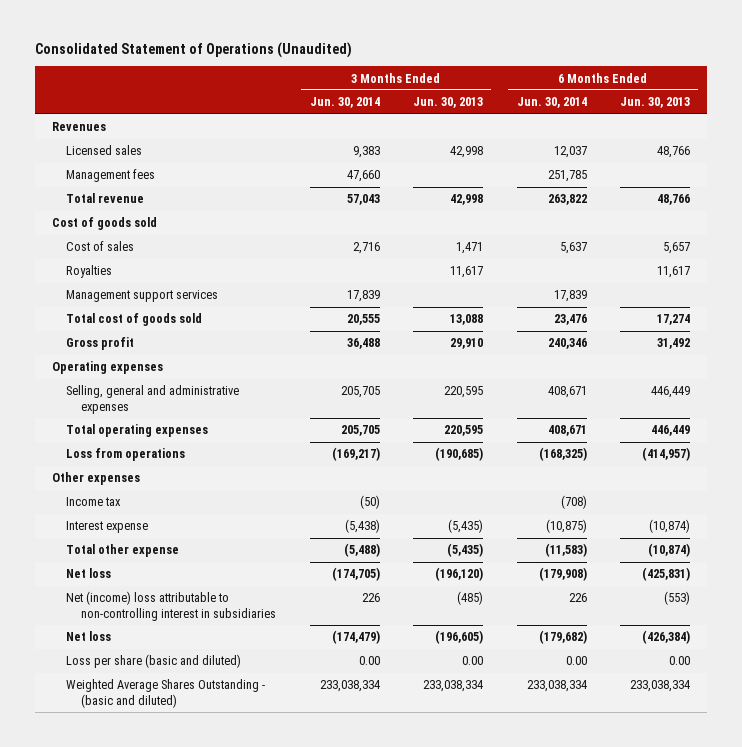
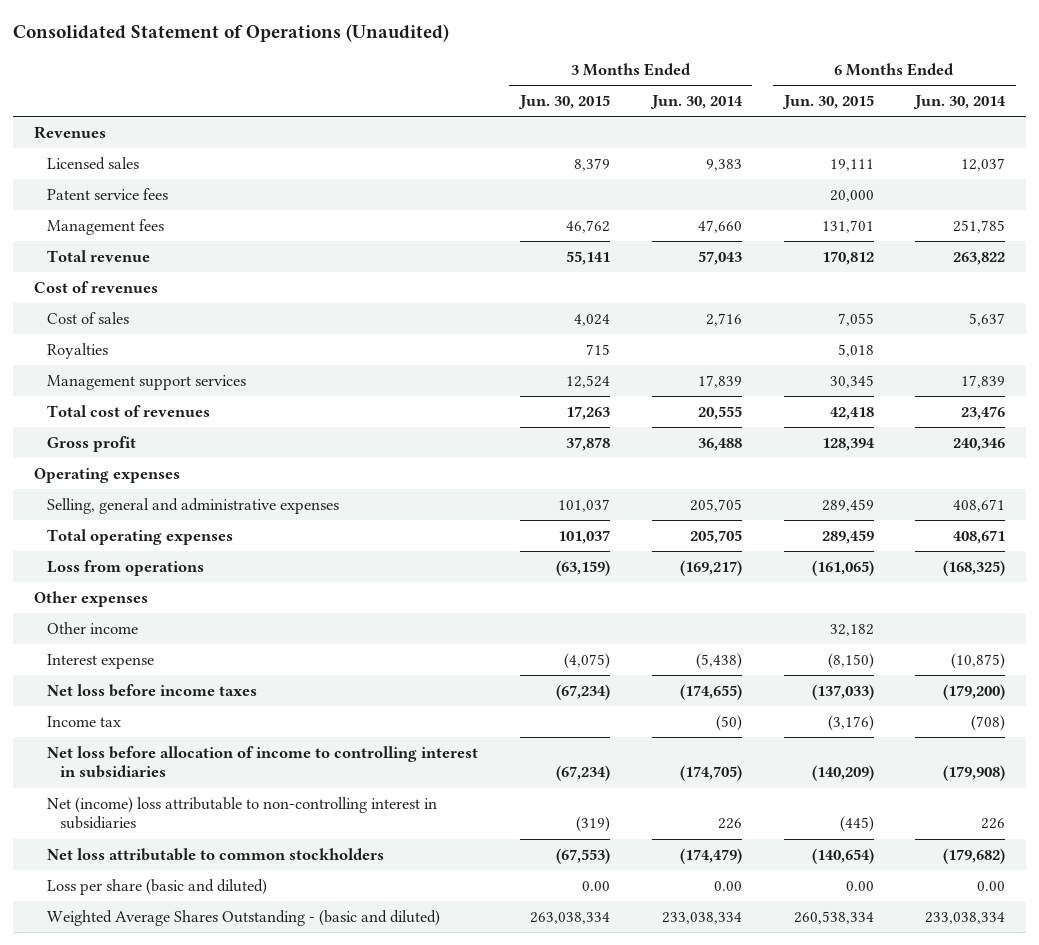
- | 3 Months Ended Jun. 30, 2014 | 3 Months Ended Jun. 30, 2013 | 6 Months Ended Jun. 30, 2014 | 6 Months Ended Jun. 30, 2013
+ | 3 Months Ended Jun. 30, 2015 | 3 Months Ended Jun. 30, 2014 | 6 Months Ended Jun. 30, 2015 | 6 Months Ended Jun. 30, 2014
+ Patent service fees | | | 20,000 |
- Cost of goods sold
+ Cost of revenues
- Total cost of goods sold | 20,555 | 13,088 | 23,476 | 17,274
+ Total cost of revenues | 17,263 | 20,555 | 42,418 | 23,476
+ Other income | | | 32,182 |
- Total other expense | (5,488) | (5,435) | (11,583) | (10,874)
- Net loss | (174,705) | (196,120) | (179,908) | (425,831)
+ Net loss before income taxes | (67,234) | (174,655) | (137,033) | (179,200)
moved down: Income tax | | (50) | (3,176) | (708)
+ Net loss before allocation of income to controlling interest in subsidiaries | (67,234) | (174,705) | (140,209) | (179,908)
- Net loss | (174,479) | (196,605) | (179,682) | (426,384)
+ Net loss attributable to common stockholders | (67,553) | (174,479) | (140,654) | (179,682)

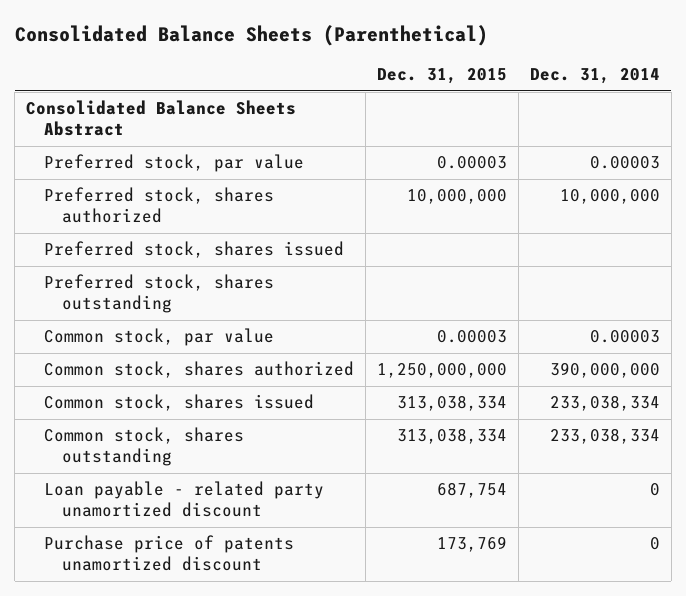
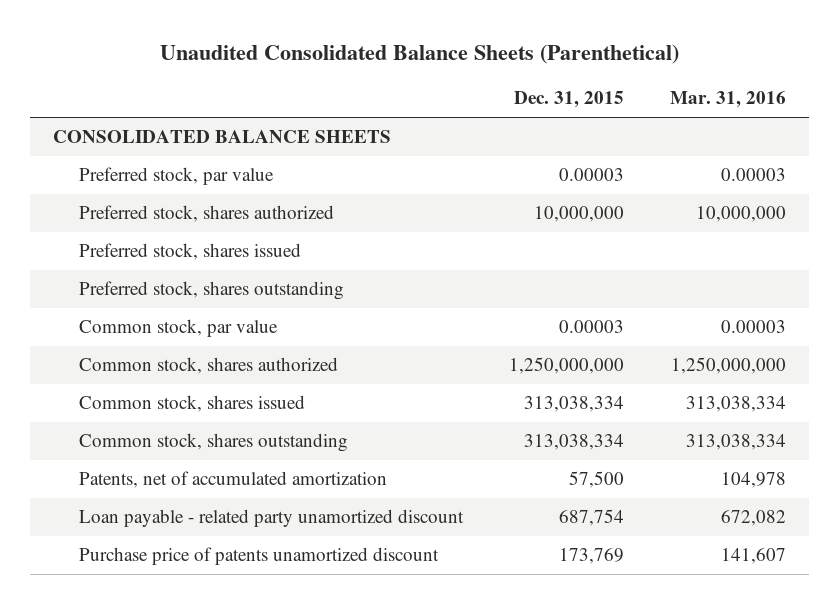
- Consolidated Balance Sheets (Parenthetical)
+ Unaudited Consolidated Balance Sheets (Parenthetical)
- | Dec. 31, 2015 | Dec. 31, 2014
+ | Dec. 31, 2015 | Mar. 31, 2016
- Consolidated Balance Sheets Abstract
+ CONSOLIDATED BALANCE SHEETS
+ Patents, net of accumulated amortization | 57,500 | 104,978

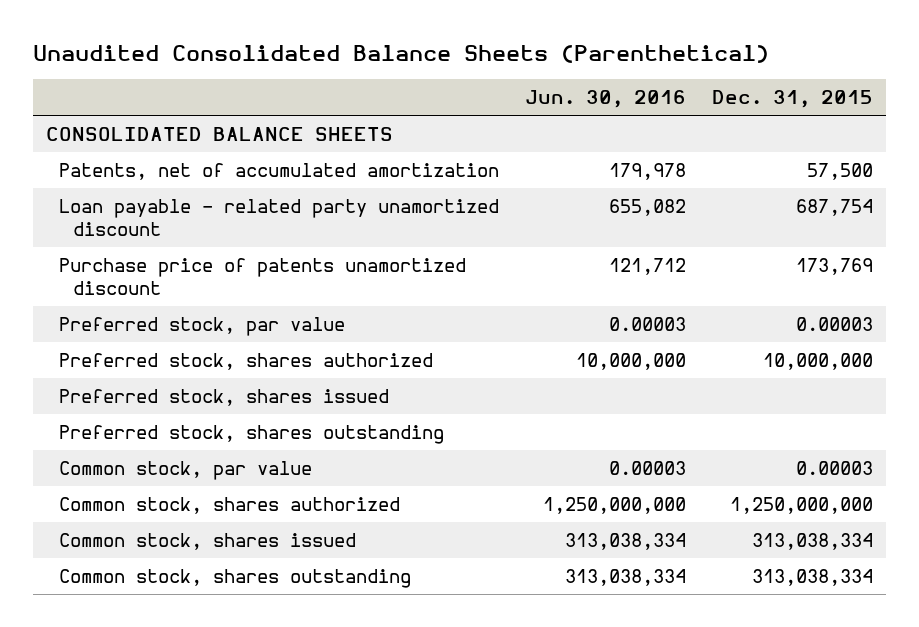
- | Dec. 31, 2015 | Mar. 31, 2016
+ | Jun. 30, 2016 | Dec. 31, 2015
moved up: Patents, net of accumulated amortization | 179,978 | 57,500
moved up: Loan payable - related party unamortized discount | 655,082 | 687,754
moved up: Purchase price of patents unamortized discount | 121,712 | 173,769

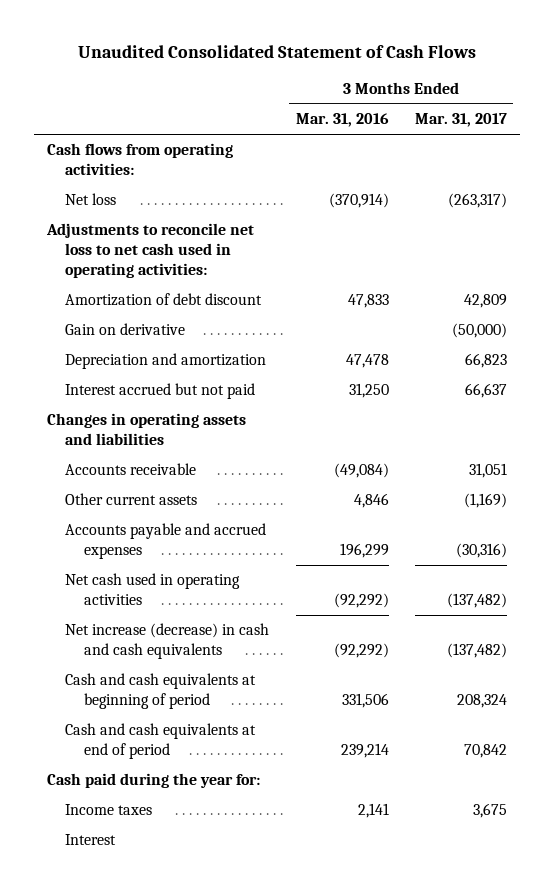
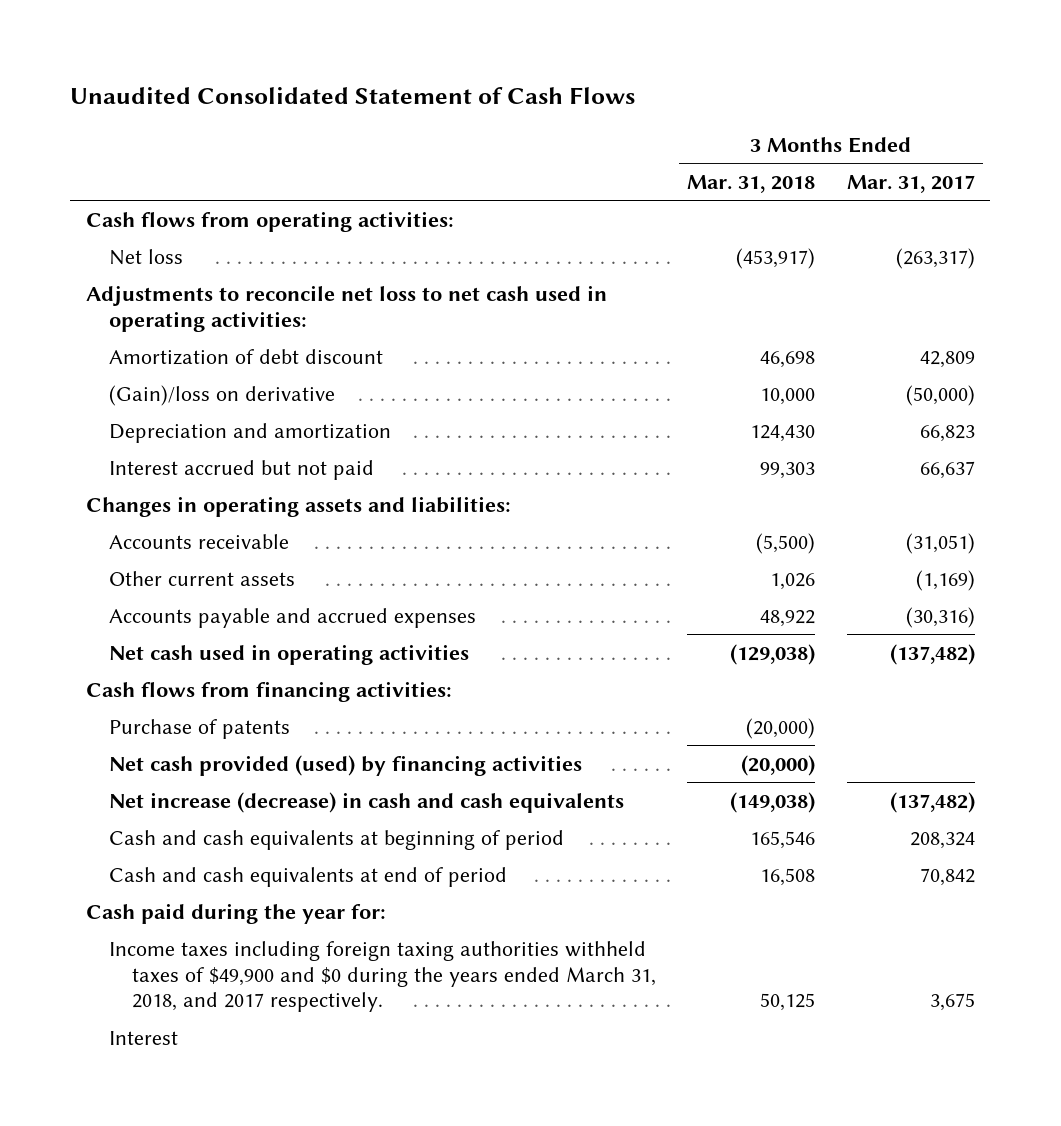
- | 3 Months Ended Mar. 31, 2016 | 3 Months Ended Mar. 31, 2017
+ | 3 Months Ended Mar. 31, 2018 | 3 Months Ended Mar. 31, 2017
- Gain on derivative | | (50,000)
+ (Gain)/loss on derivative | 10,000 | (50,000)
- Changes in operating assets and liabilities
- Accounts receivable | (49,084) | 31,051
+ Changes in operating assets and liabilities:
+ Accounts receivable | (5,500) | (31,051)
+ Cash flows from financing activities:
+ Purchase of patents | (20,000) |
+ Net cash provided (used) by financing activities | (20,000) |
- Income taxes | 2,141 | 3,675
+ Income taxes including foreign taxing authorities withheld taxes of $49,900 and $0 during the years ended March 31, 2018, and 2017 respectively. | 50,125 | 3,675

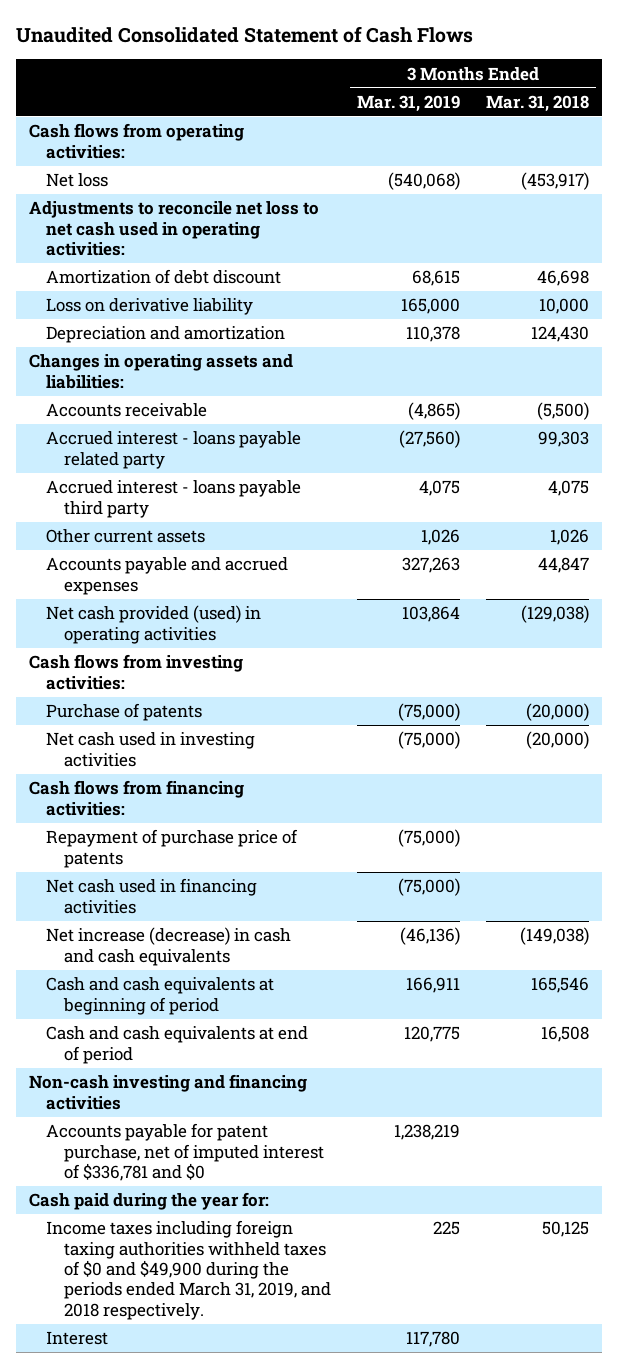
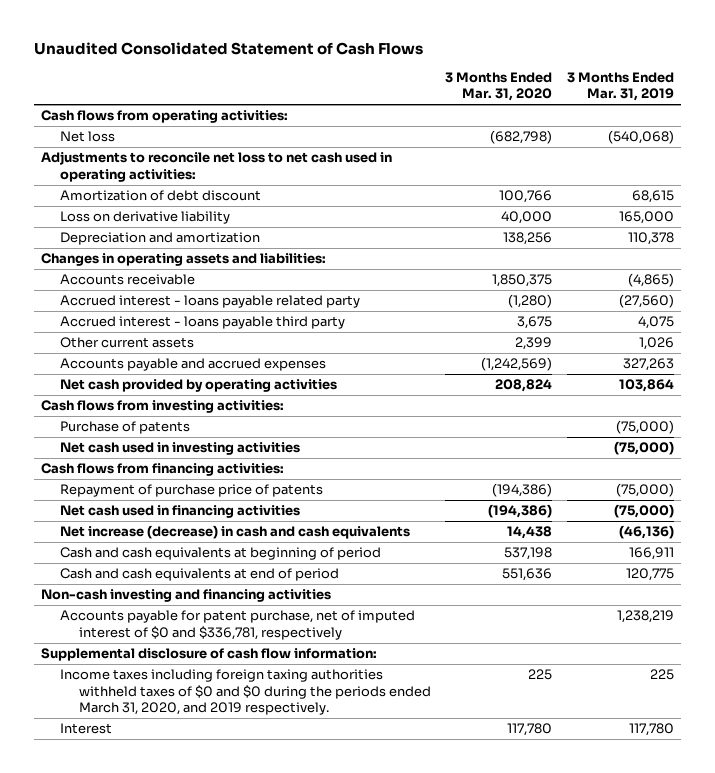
- | 3 Months Ended Mar. 31, 2019 | 3 Months Ended Mar. 31, 2018
+ | 3 Months Ended Mar. 31, 2020 | 3 Months Ended Mar. 31, 2019
- Net cash provided (used) in operating activities | 103,864 | (129,038)
+ Net cash provided by operating activities | 208,824 | 103,864
- Accounts payable for patent purchase, net of imputed interest of $336,781 and $0 | 1,238,219 |
- Cash paid during the year for:
- Income taxes including foreign taxing authorities withheld taxes of $0 and $49,900 during the periods ended March 31, 2019, and 2018 respectively. | 225 | 50,125
+ Accounts payable for patent purchase, net of imputed interest of $0 and $336,781, respectively | | 1,238,219
+ Supplemental disclosure of cash flow information:
+ Income taxes including foreign taxing authorities withheld taxes of $0 and $0 during the periods ended March 31, 2020, and 2019 respectively. | 225 | 225

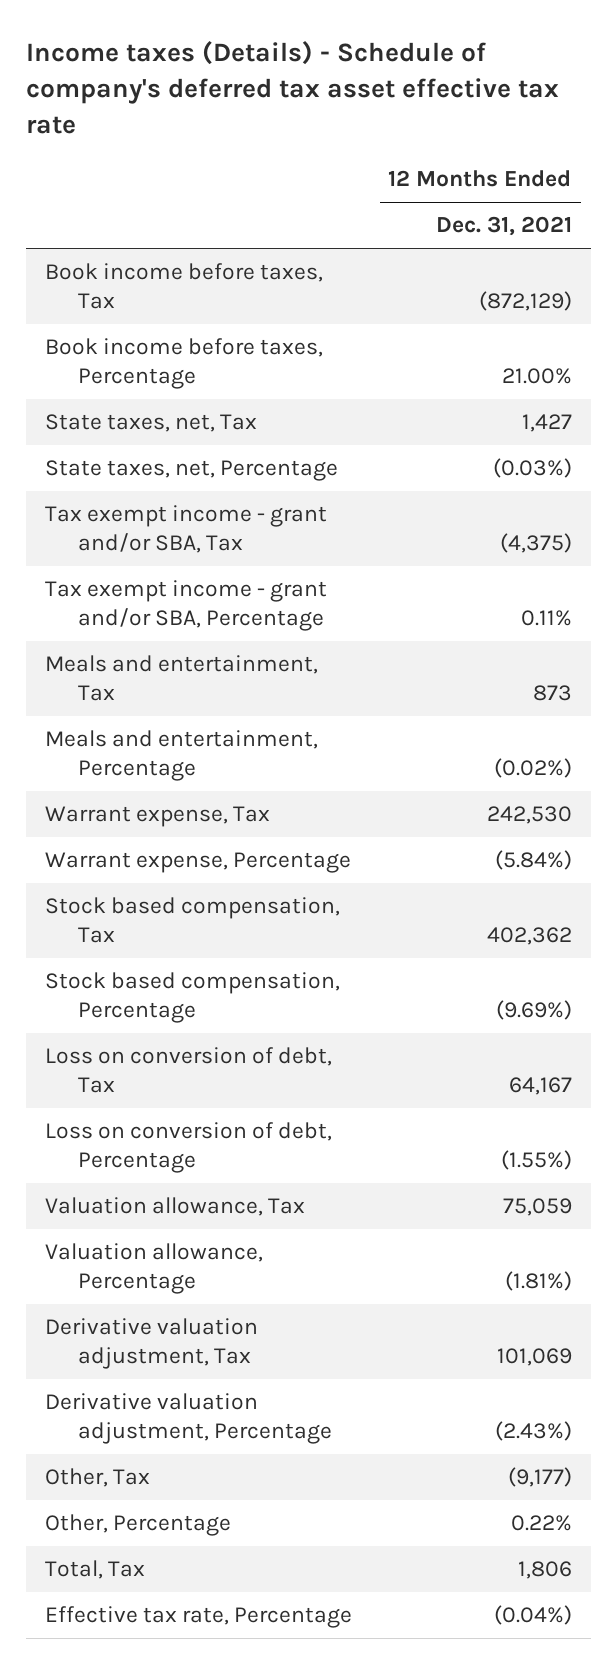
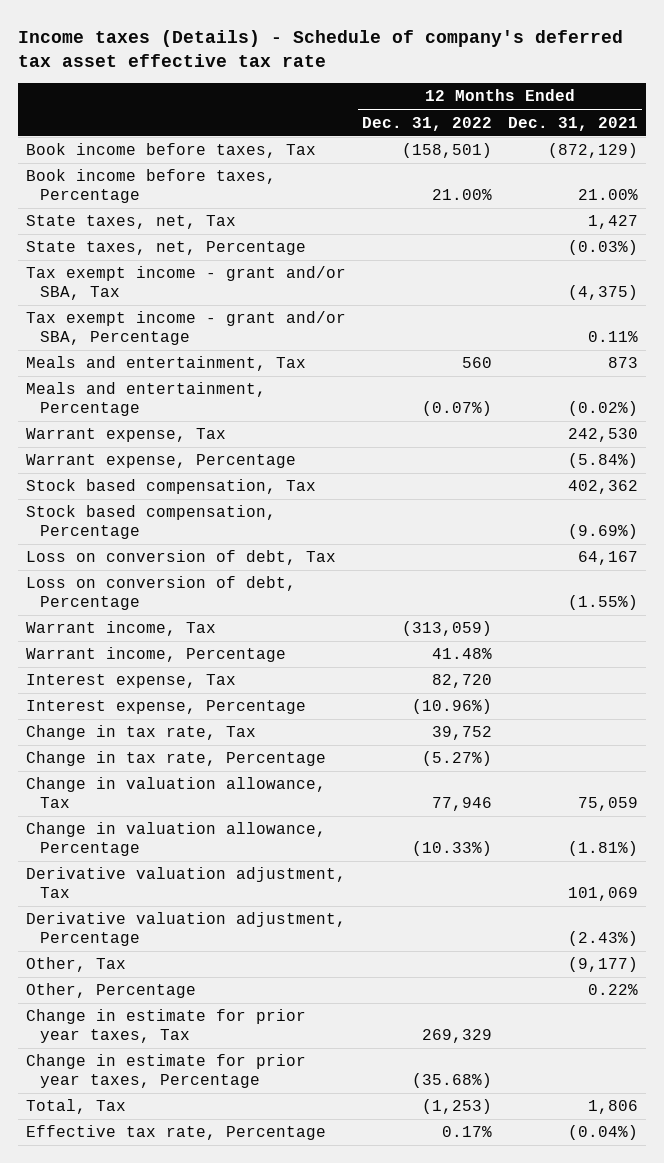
- | 12 Months Ended Dec. 31, 2021
+ | 12 Months Ended Dec. 31, 2022 | 12 Months Ended Dec. 31, 2021
- Valuation allowance, Tax | 75,059
- Valuation allowance, Percentage | (1.81%)
+ Warrant income, Tax | (313,059) |
+ Warrant income, Percentage | 41.48% |
+ Interest expense, Tax | 82,720 |
+ Interest expense, Percentage | (10.96%) |
+ Change in tax rate, Tax | 39,752 |
+ Change in tax rate, Percentage | (5.27%) |
+ Change in valuation allowance, Tax | 77,946 | 75,059
+ Change in valuation allowance, Percentage | (10.33%) | (1.81%)
+ Change in estimate for prior year taxes, Tax | 269,329 |
+ Change in estimate for prior year taxes, Percentage | (35.68%) |

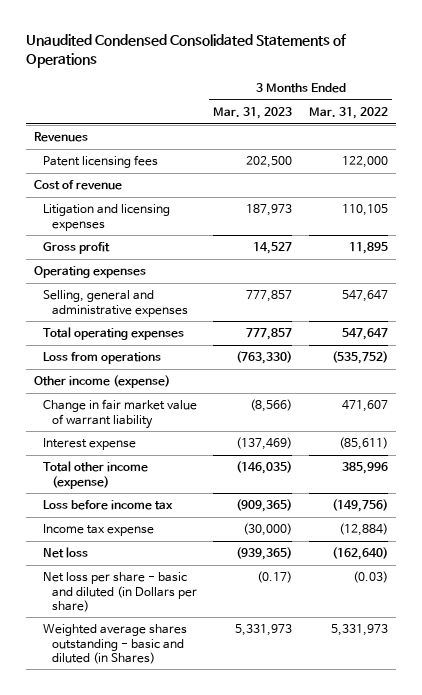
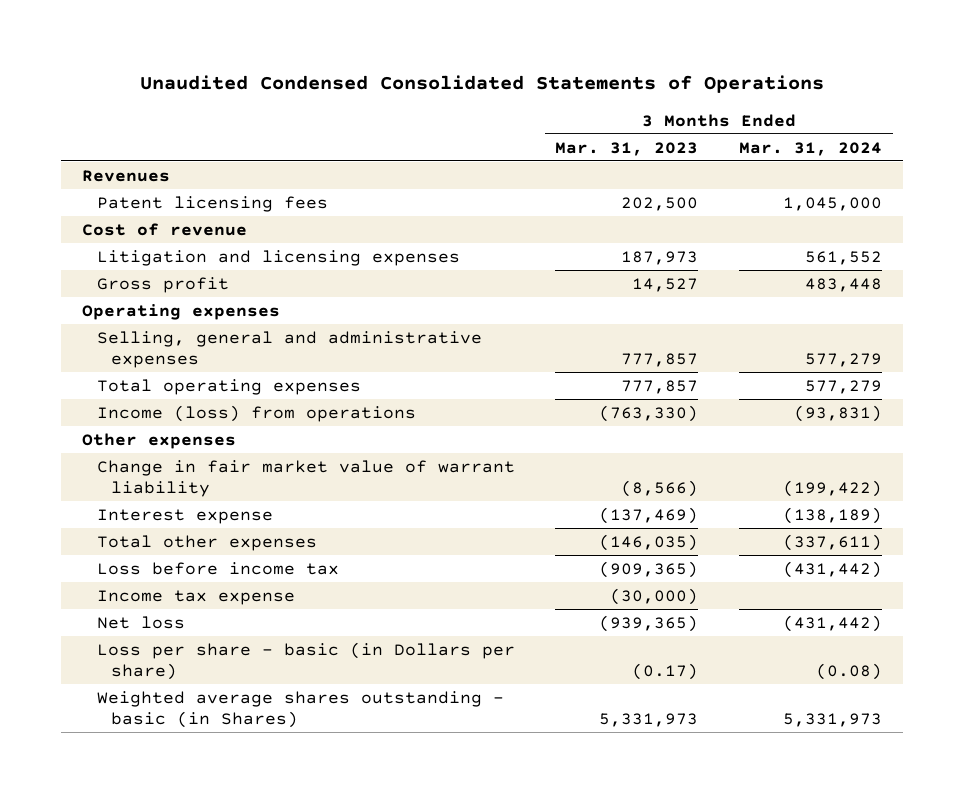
- | 3 Months Ended Mar. 31, 2023 | 3 Months Ended Mar. 31, 2022
+ | 3 Months Ended Mar. 31, 2023 | 3 Months Ended Mar. 31, 2024
- Loss from operations | (763,330) | (535,752)
- Other income (expense)
+ Income (loss) from operations | (763,330) | (93,831)
+ Other expenses
- Total other income (expense) | (146,035) | 385,996
+ Total other expenses | (146,035) | (337,611)
- Net loss per share - basic and diluted (in Dollars per share) | (0.17) | (0.03)
- Weighted average shares outstanding - basic and diluted (in Shares) | 5,331,973 | 5,331,973
+ Loss per share - basic (in Dollars per share) | (0.17) | (0.08)
+ Weighted average shares outstanding - basic (in Shares) | 5,331,973 | 5,331,973

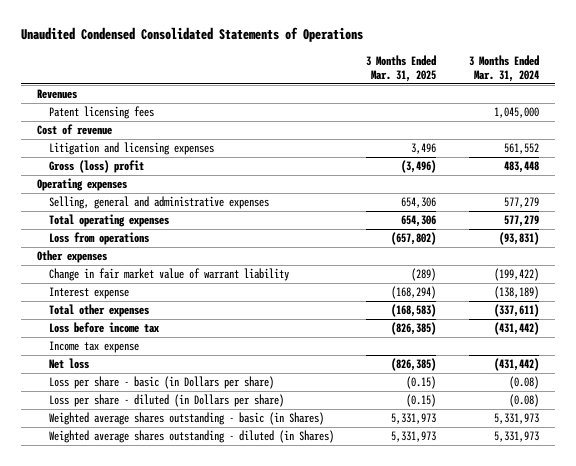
- | 3 Months Ended Mar. 31, 2023 | 3 Months Ended Mar. 31, 2024
+ | 3 Months Ended Mar. 31, 2025 | 3 Months Ended Mar. 31, 2024
- Gross profit | 14,527 | 483,448
+ Gross (loss) profit | (3,496) | 483,448
- Income (loss) from operations | (763,330) | (93,831)
+ Loss from operations | (657,802) | (93,831)
+ Loss per share - diluted (in Dollars per share) | (0.15) | (0.08)
+ Weighted average shares outstanding - diluted (in Shares) | 5,331,973 | 5,331,973

